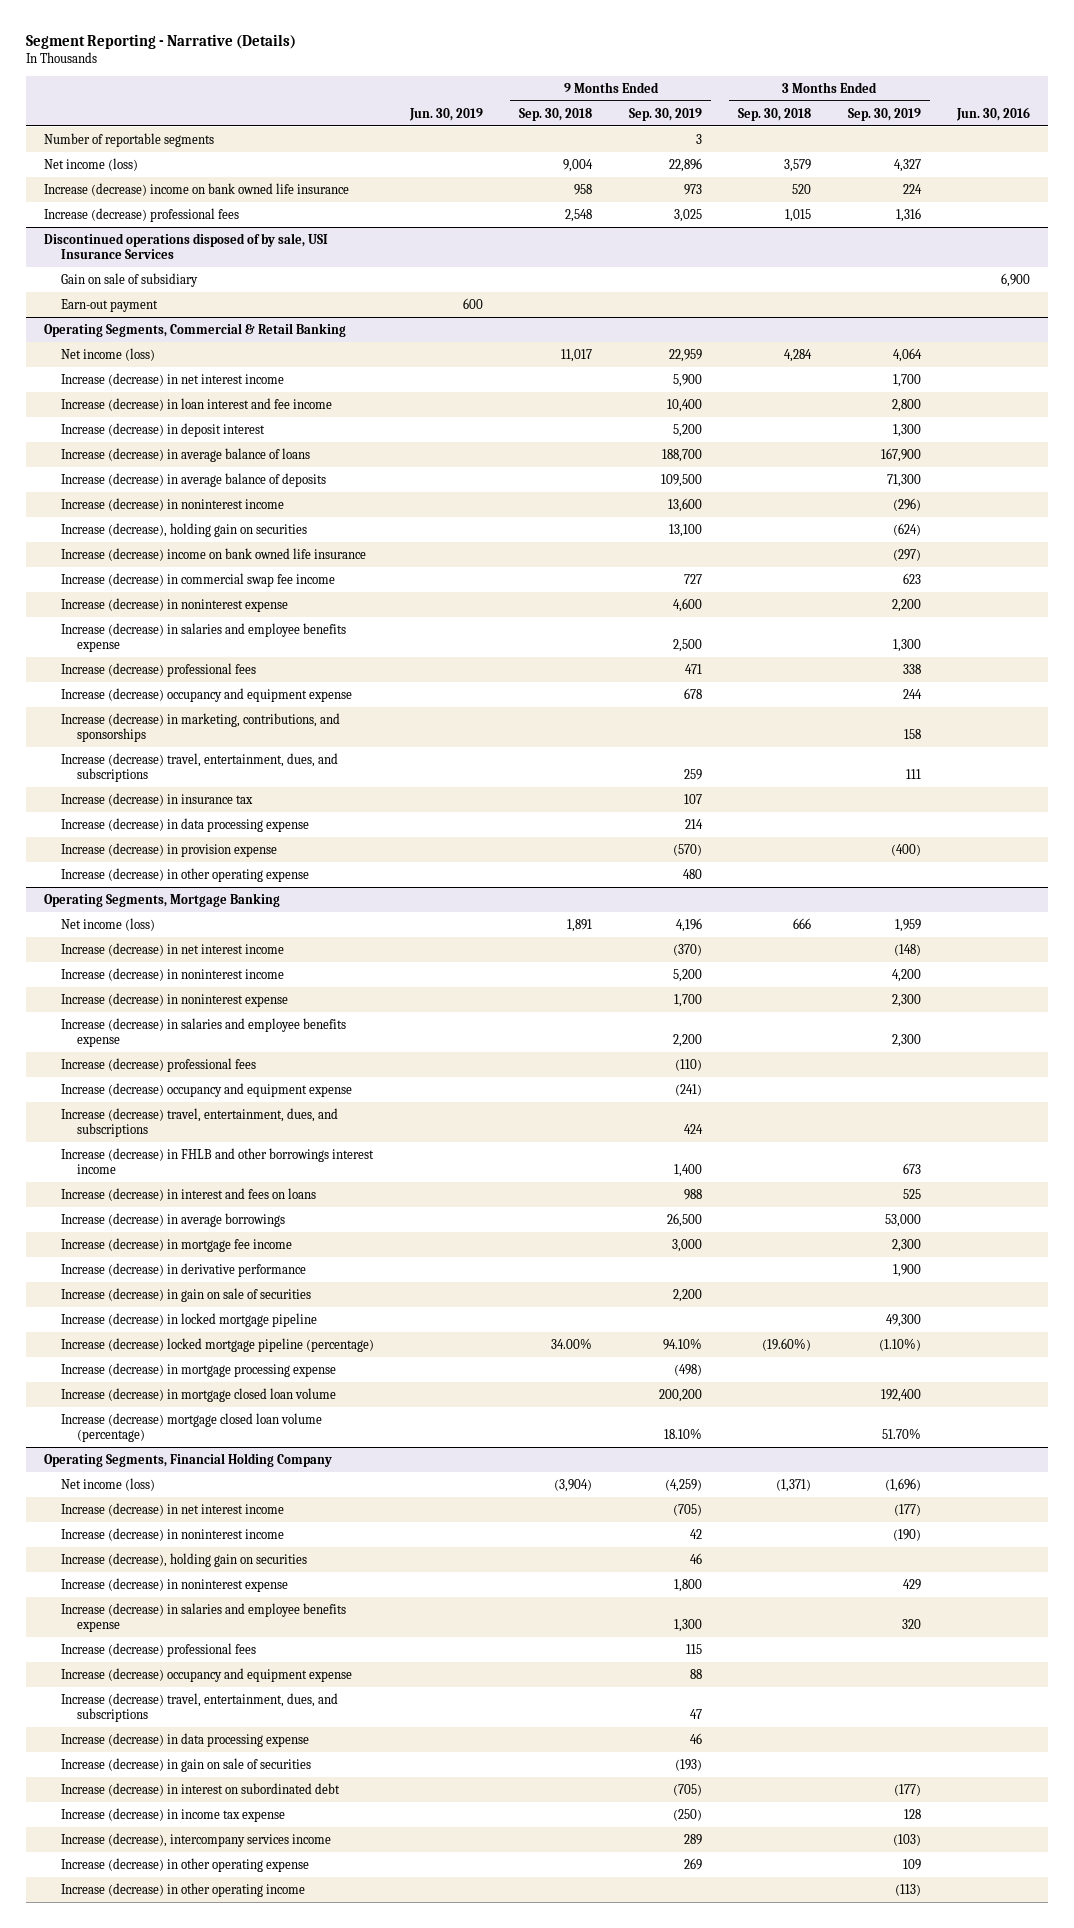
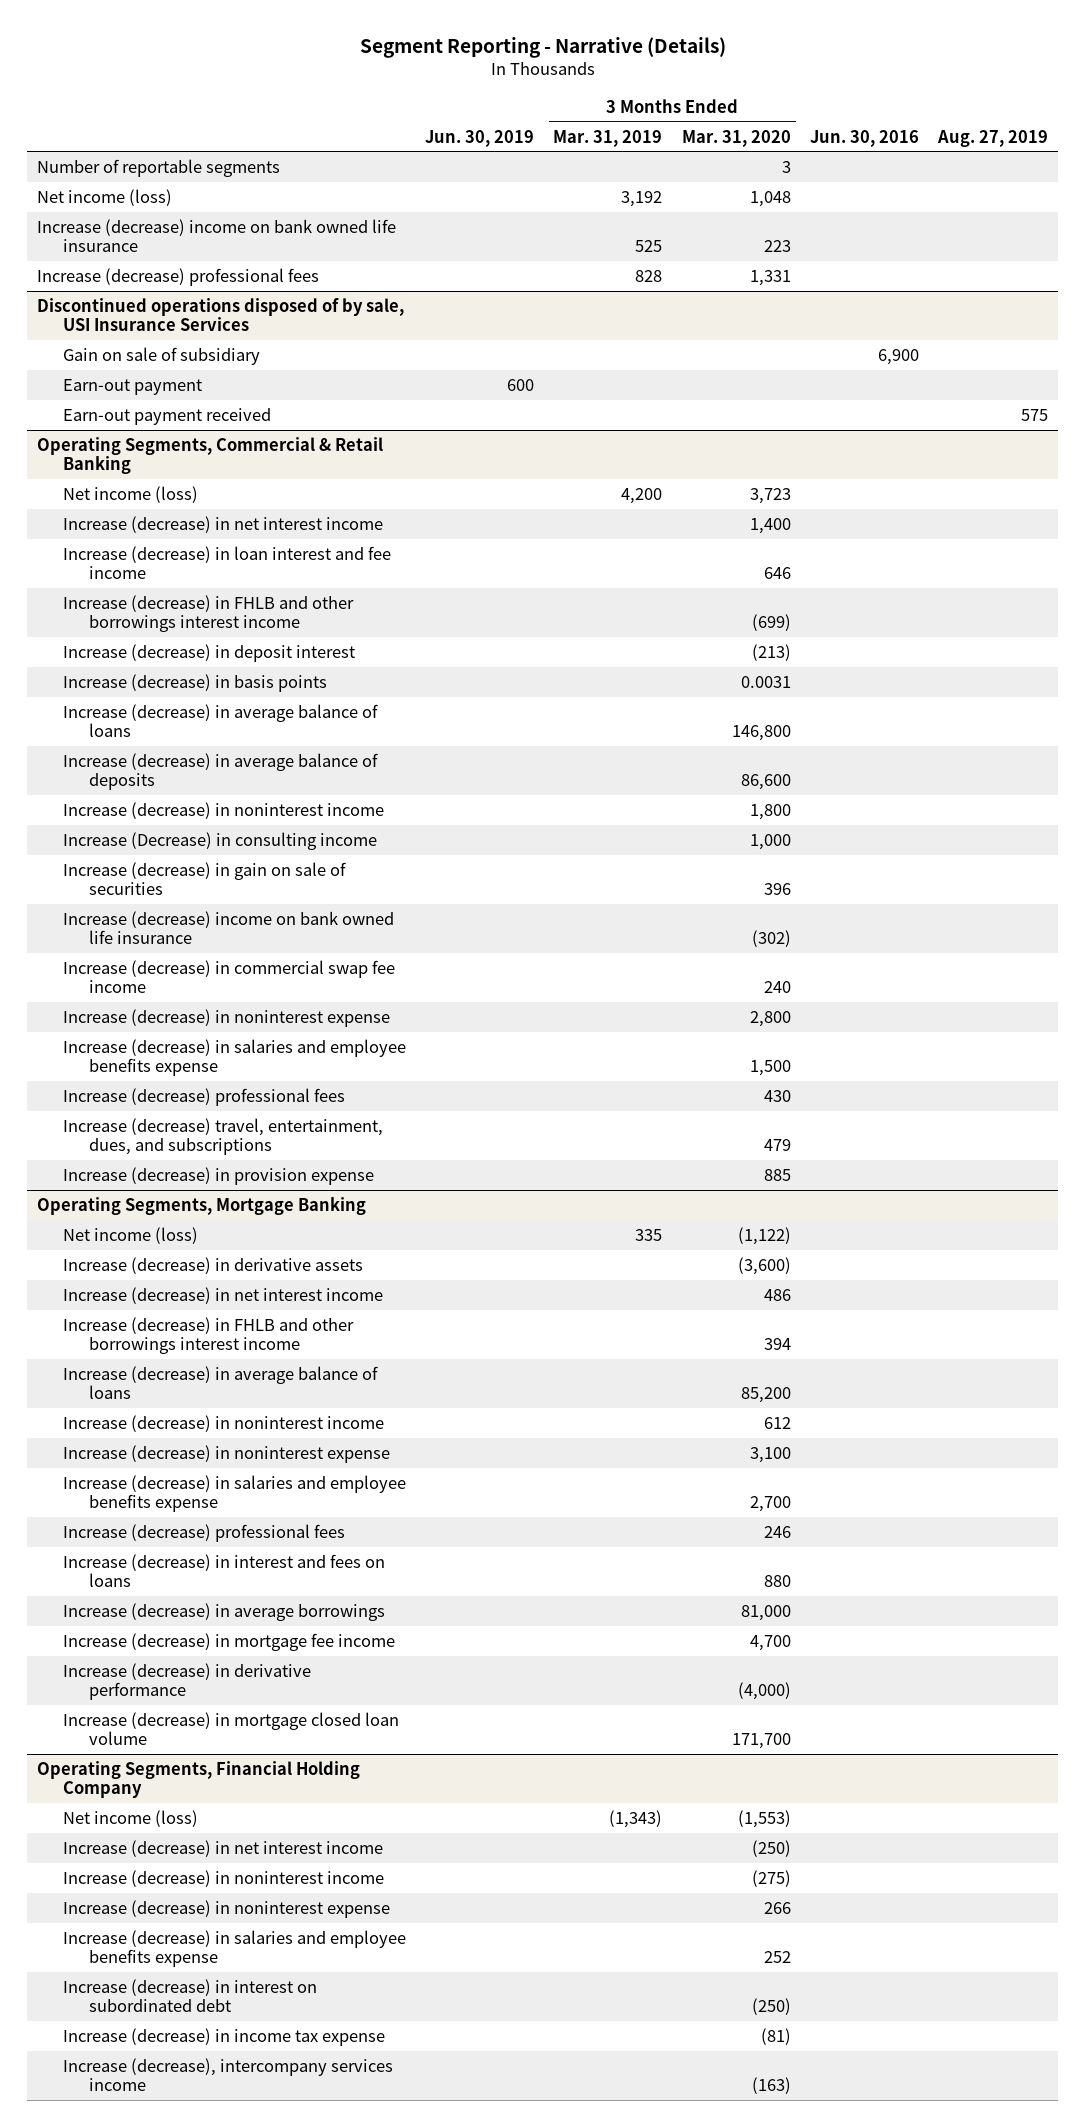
- | Jun. 30, 2019 | 9 Months Ended Sep. 30, 2018 | 9 Months Ended Sep. 30, 2019 | 3 Months Ended Sep. 30, 2018 | 3 Months Ended Sep. 30, 2019 | Jun. 30, 2016
+ | Jun. 30, 2019 | 3 Months Ended Mar. 31, 2019 | 3 Months Ended Mar. 31, 2020 | Jun. 30, 2016 | Aug. 27, 2019
@ Discontinued operations disposed of by sale, USI Insurance Services
+ Earn-out payment received | | | | | 575
@ Operating Segments, Commercial & Retail Banking
+ Increase (decrease) in FHLB and other borrowings interest income | | | (699) | |
+ Increase (decrease) in basis points | | | 0.0031 | |
- Increase (decrease), holding gain on securities | | | 13,100 | | (624) |
+ Increase (Decrease) in consulting income | | | 1,000 | |
+ Increase (decrease) in gain on sale of securities | | | 396 | |
- Increase (decrease) occupancy and equipment expense | | | 678 | | 244 |
- Increase (decrease) in marketing, contributions, and sponsorships | | | | | 158 |
- Increase (decrease) in insurance tax | | | 107 | | |
- Increase (decrease) in data processing expense | | | 214 | | |
- Increase (decrease) in other operating expense | | | 480 | | |
@ Operating Segments, Mortgage Banking
+ Increase (decrease) in derivative assets | | | (3,600) | |
moved up: Increase (decrease) in FHLB and other borrowings interest income | | | 394 | |
+ Increase (decrease) in average balance of loans | | | 85,200 | |
- Increase (decrease) occupancy and equipment expense | | | (241) | | |
- Increase (decrease) travel, entertainment, dues, and subscriptions | | | 424 | | |
- Increase (decrease) in gain on sale of securities | | | 2,200 | | |
- Increase (decrease) in locked mortgage pipeline | | | | | 49,300 |
- Increase (decrease) locked mortgage pipeline (percentage) | | 34.00% | 94.10% | (19.60%) | (1.10%) |
- Increase (decrease) in mortgage processing expense | | | (498) | | |
- Increase (decrease) mortgage closed loan volume (percentage) | | | 18.10% | | 51.70% |
@ Operating Segments, Financial Holding Company
- Increase (decrease), holding gain on securities | | | 46 | | |
- Increase (decrease) professional fees | | | 115 | | |
- Increase (decrease) occupancy and equipment expense | | | 88 | | |
- Increase (decrease) travel, entertainment, dues, and subscriptions | | | 47 | | |
- Increase (decrease) in data processing expense | | | 46 | | |
- Increase (decrease) in gain on sale of securities | | | (193) | | |
- Increase (decrease) in other operating expense | | | 269 | | 109 |
- Increase (decrease) in other operating income | | | | | (113) |

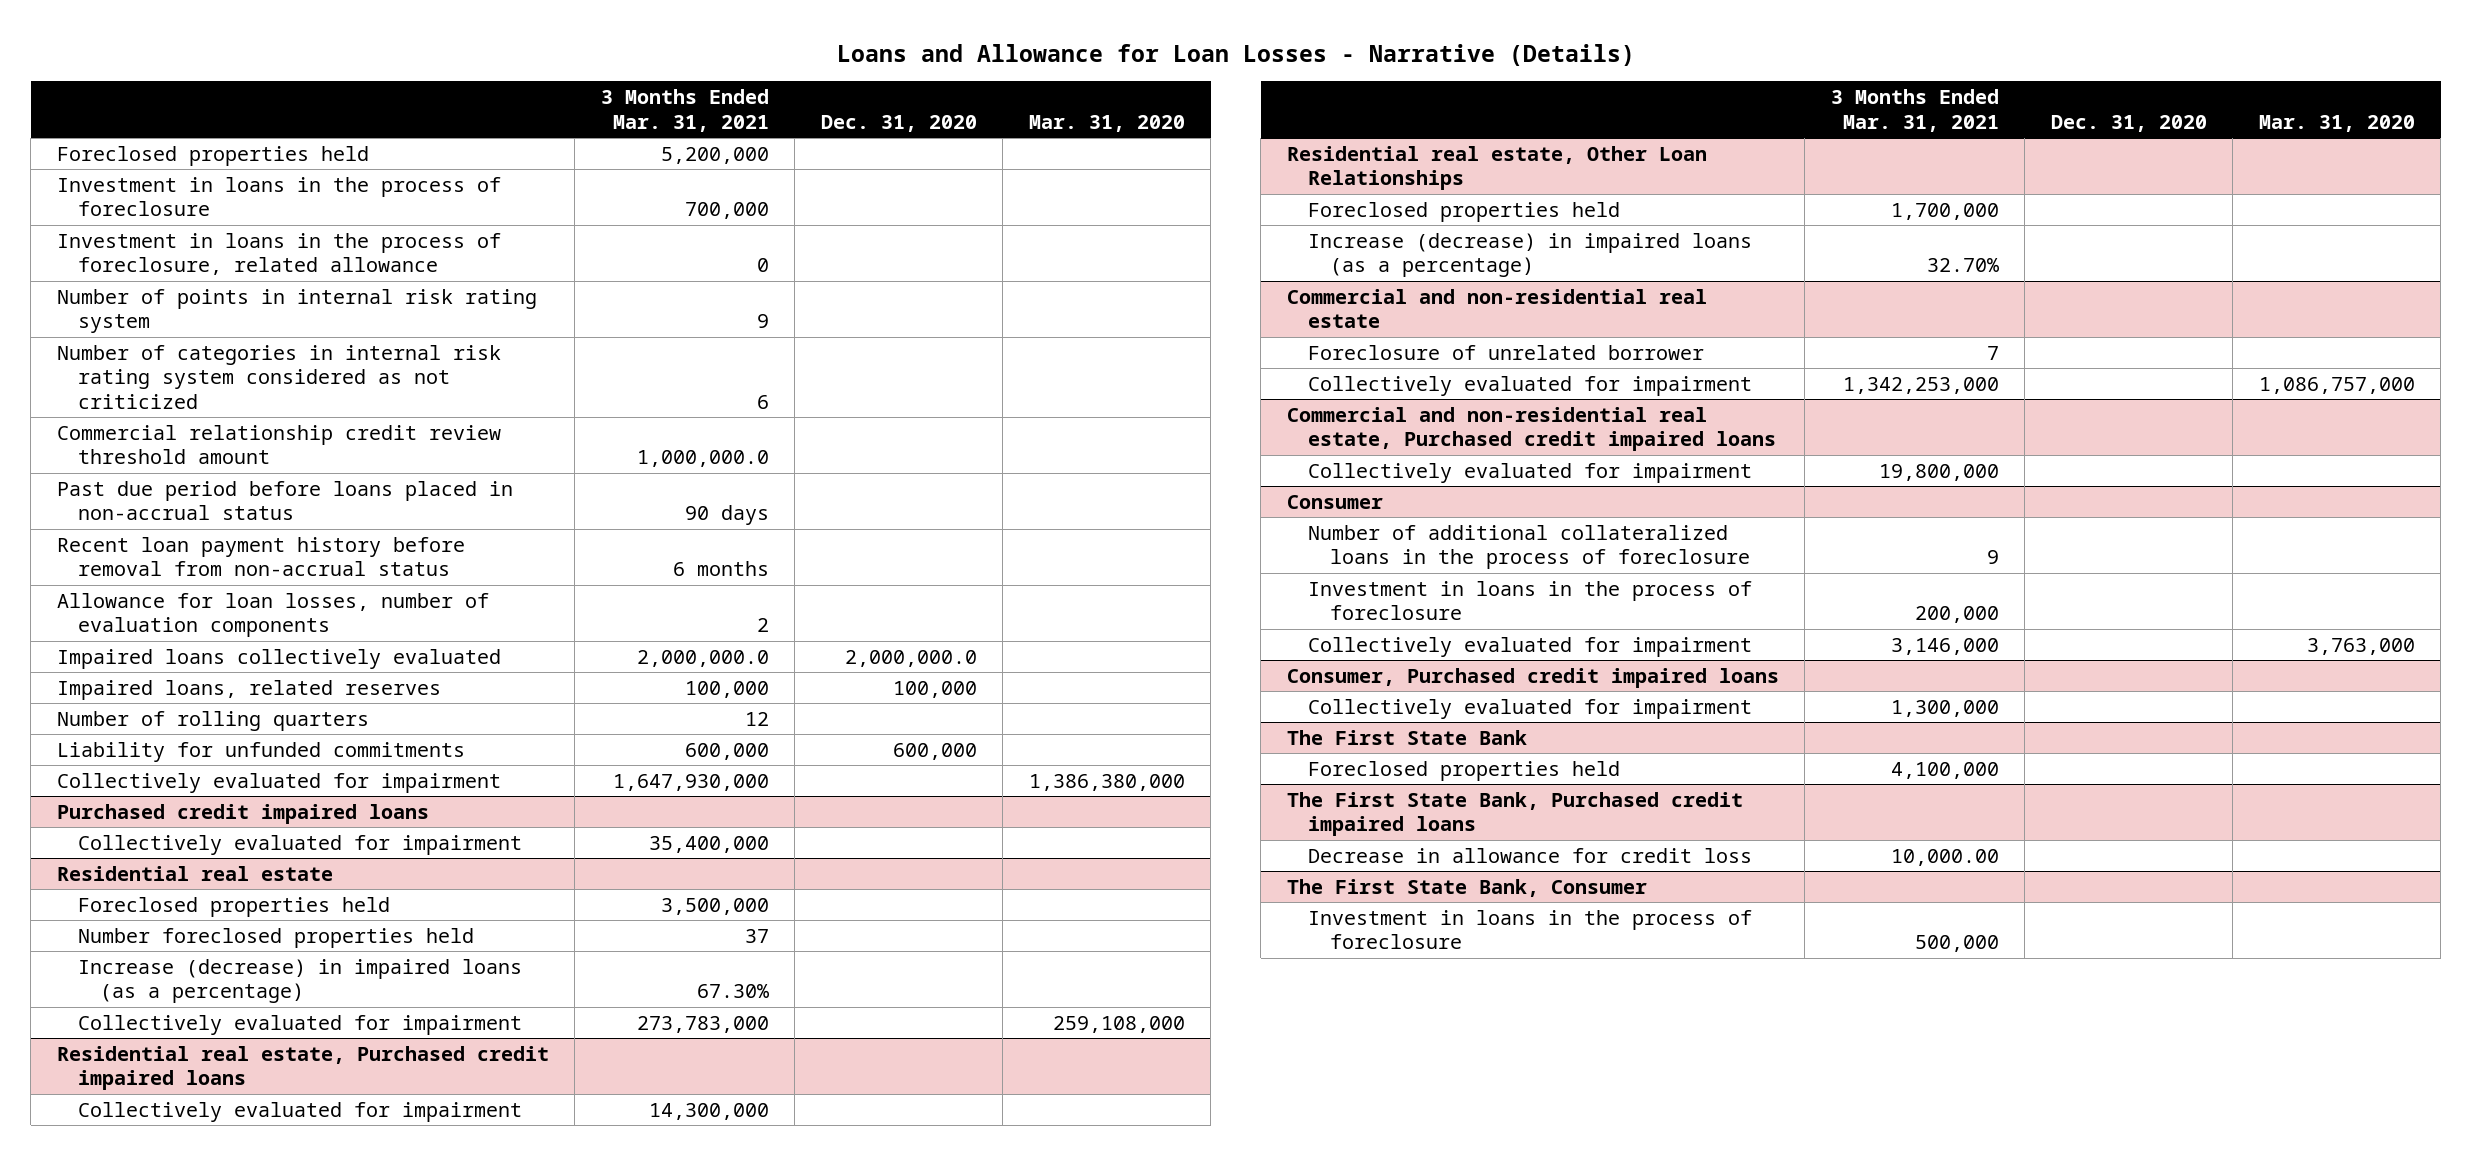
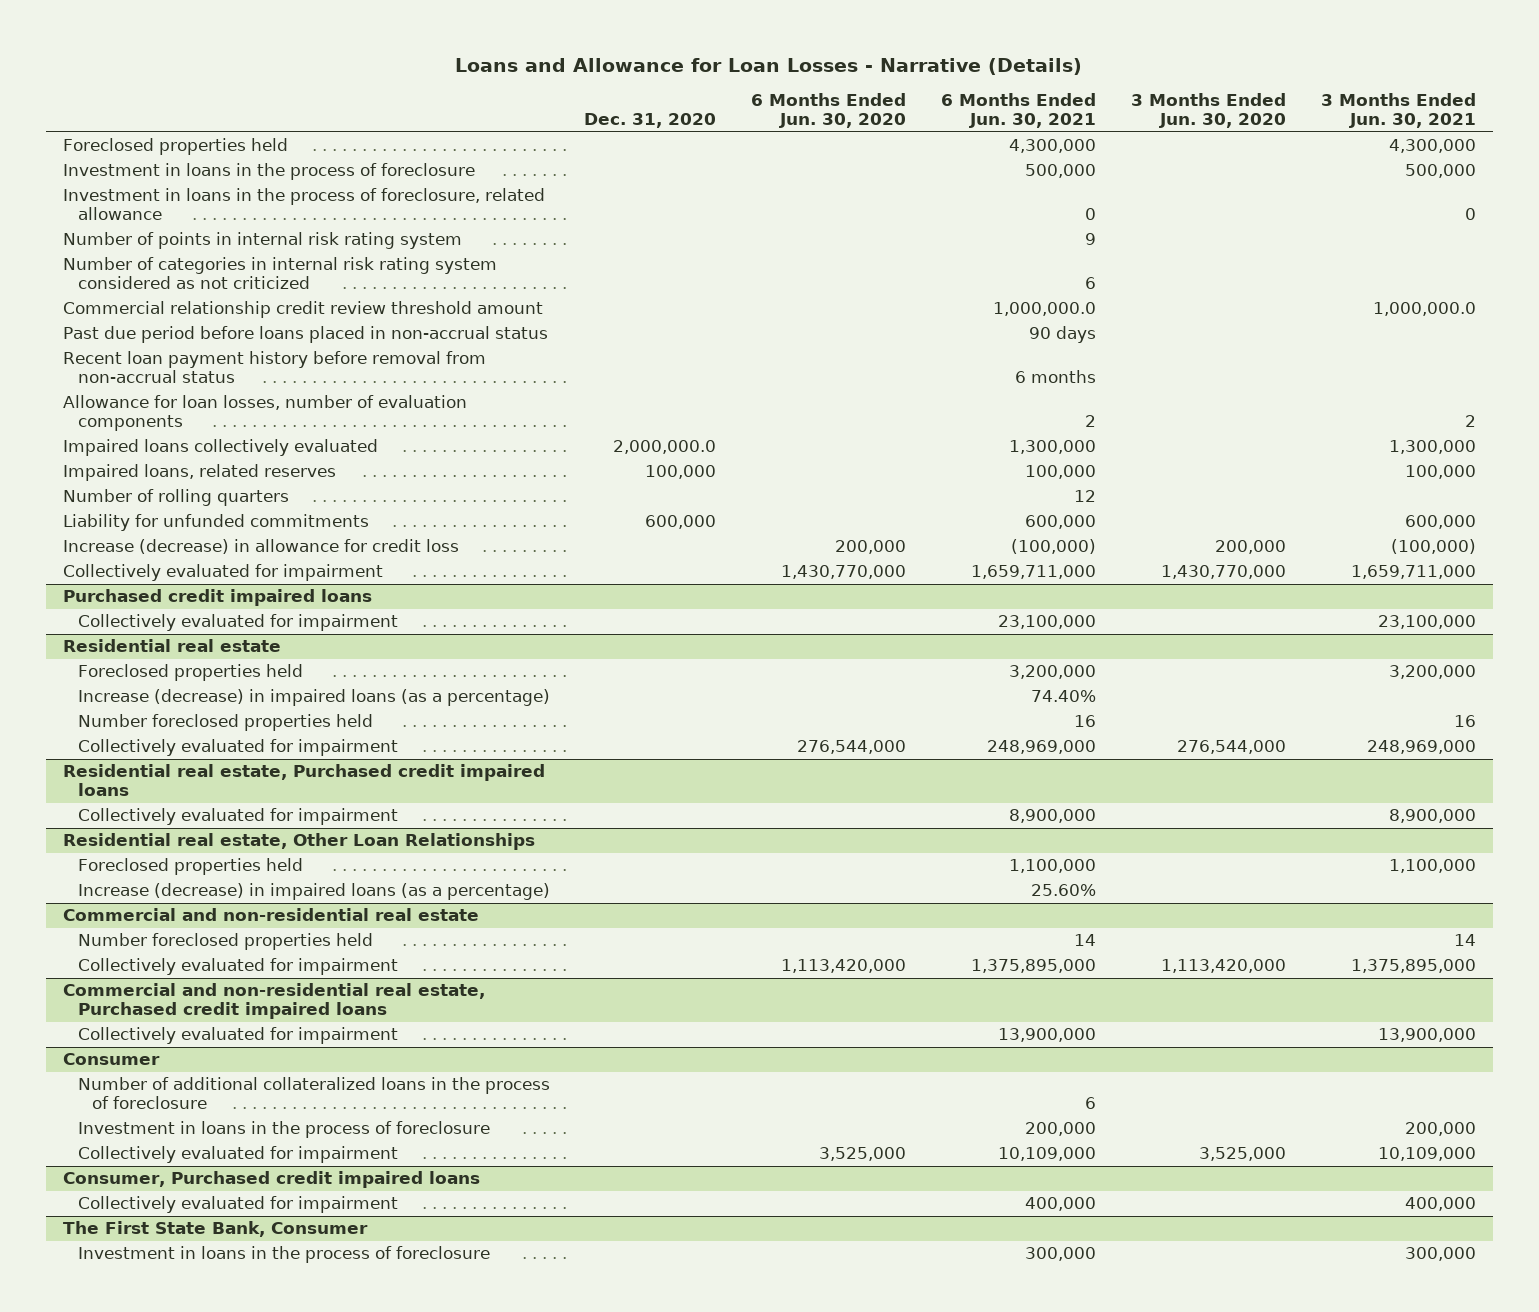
- | 3 Months Ended Mar. 31, 2021 | Dec. 31, 2020 | Mar. 31, 2020
+ | Dec. 31, 2020 | 6 Months Ended Jun. 30, 2020 | 6 Months Ended Jun. 30, 2021 | 3 Months Ended Jun. 30, 2020 | 3 Months Ended Jun. 30, 2021
+ Increase (decrease) in allowance for credit loss | | 200,000 | (100,000) | 200,000 | (100,000)
@ Residential real estate
moved down: Number foreclosed properties held | | | 16 | | 16
@ Commercial and non-residential real estate
- Foreclosure of unrelated borrower | 7 | |
+ Number foreclosed properties held | | | 14 | | 14
- The First State Bank
- Foreclosed properties held | 4,100,000 | |
- The First State Bank, Purchased credit impaired loans
- Decrease in allowance for credit loss | 10,000.00 | |

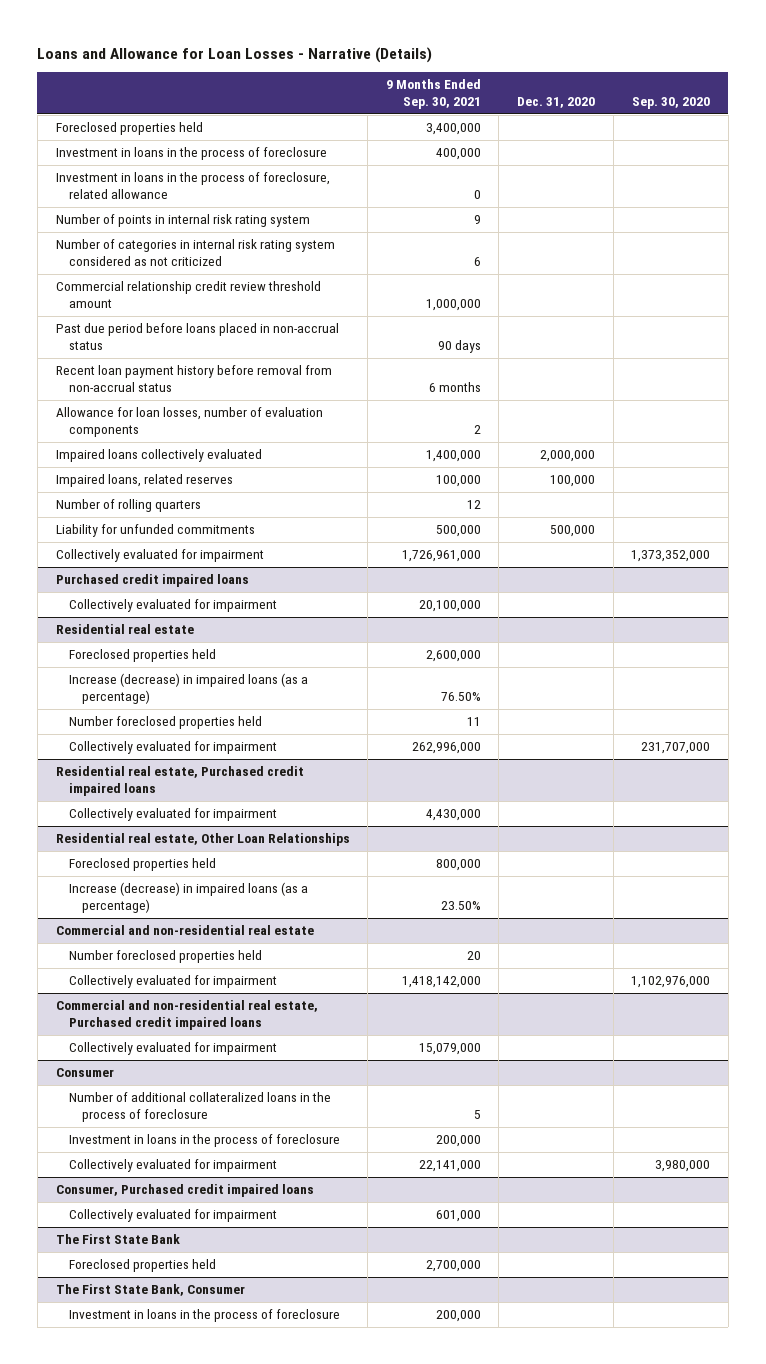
- | Dec. 31, 2020 | 6 Months Ended Jun. 30, 2020 | 6 Months Ended Jun. 30, 2021 | 3 Months Ended Jun. 30, 2020 | 3 Months Ended Jun. 30, 2021
+ | 9 Months Ended Sep. 30, 2021 | Dec. 31, 2020 | Sep. 30, 2020
- Impaired loans collectively evaluated | 2,000,000.0 | | 1,300,000 | | 1,300,000
+ Impaired loans collectively evaluated | 1,400,000 | 2,000,000 |
- Liability for unfunded commitments | 600,000 | | 600,000 | | 600,000
- Increase (decrease) in allowance for credit loss | | 200,000 | (100,000) | 200,000 | (100,000)
+ Liability for unfunded commitments | 500,000 | 500,000 |
+ The First State Bank
+ Foreclosed properties held | 2,700,000 | |

